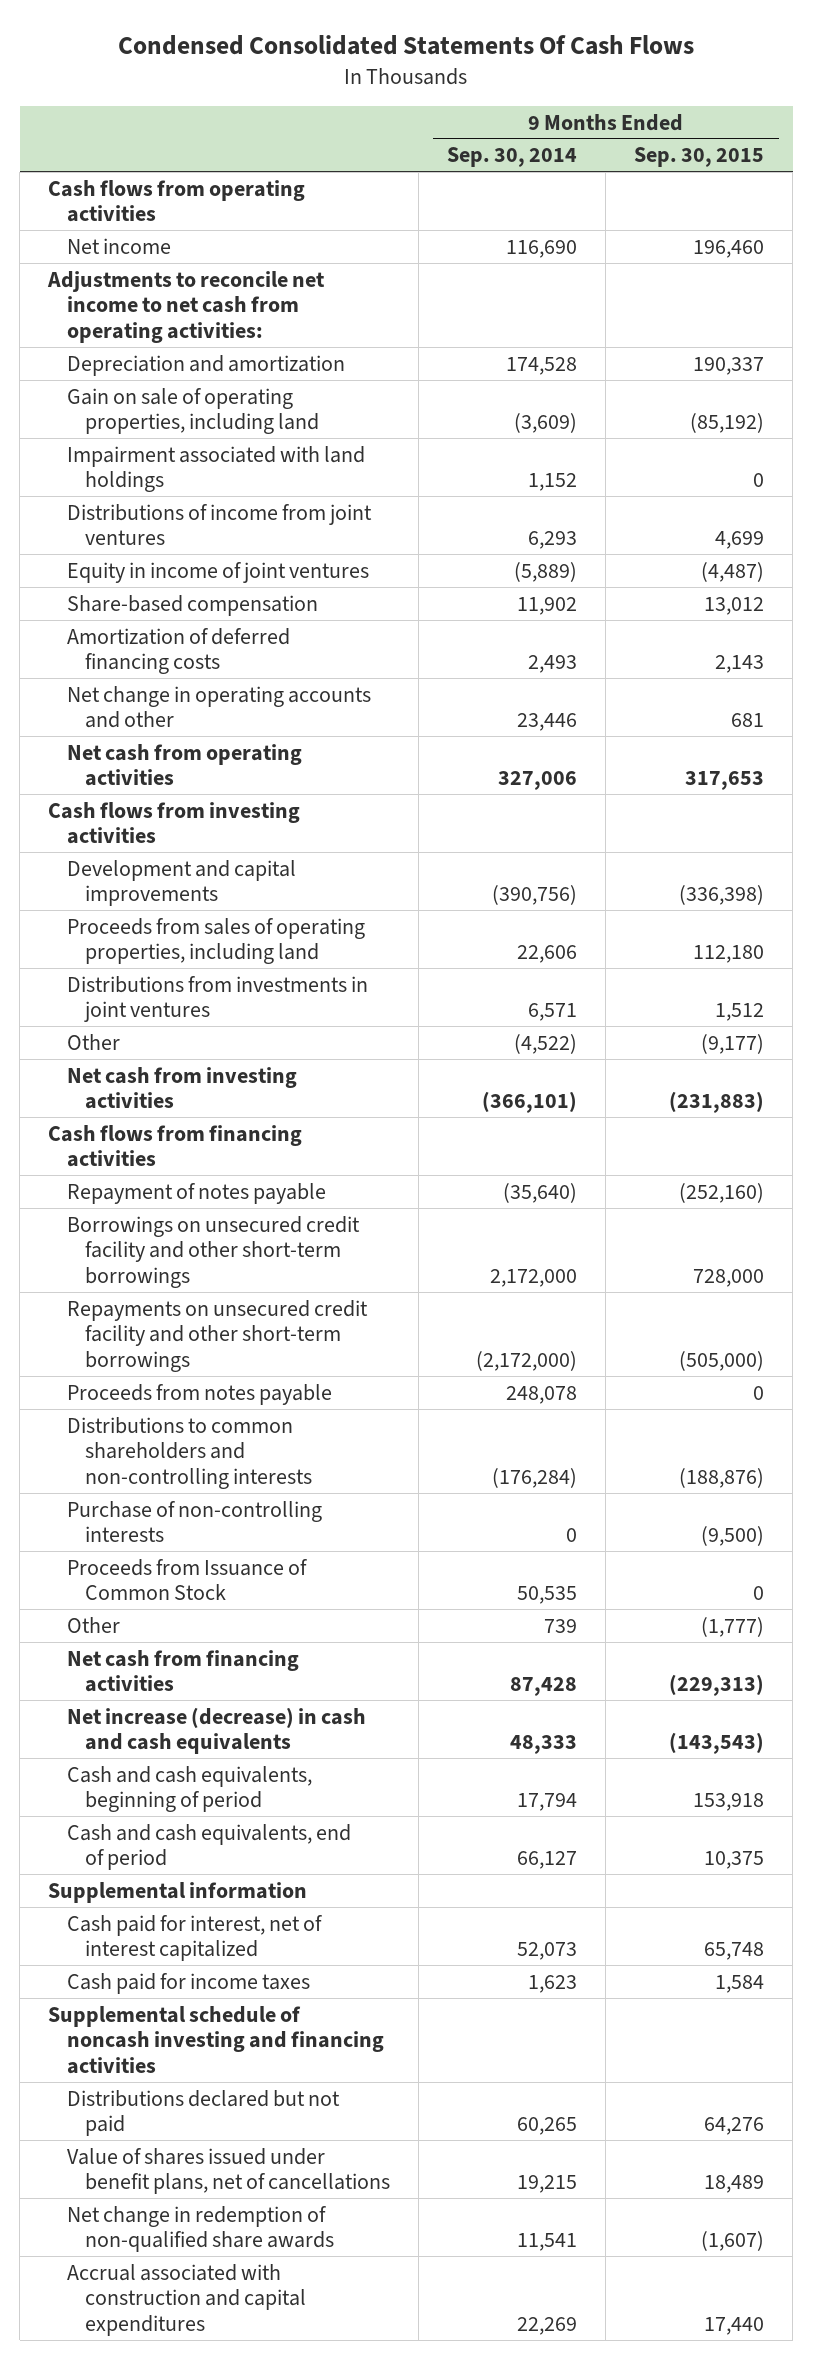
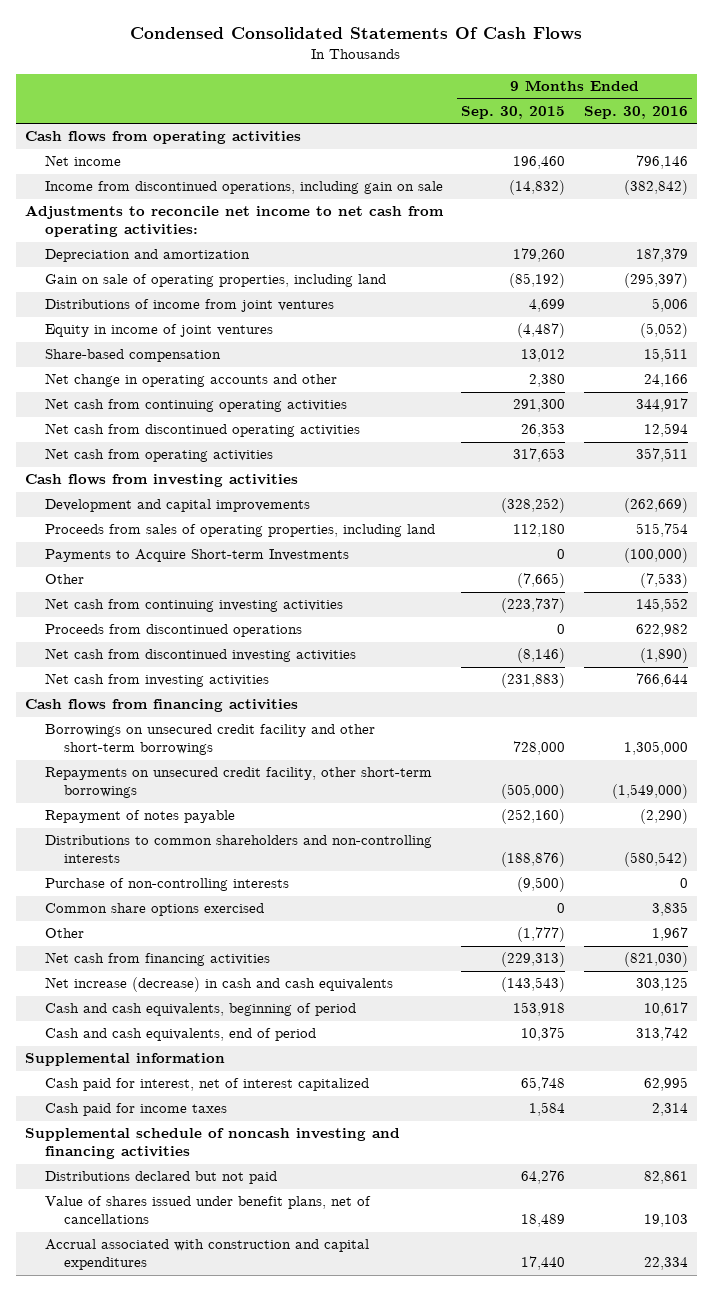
- | 9 Months Ended Sep. 30, 2014 | 9 Months Ended Sep. 30, 2015
+ | 9 Months Ended Sep. 30, 2015 | 9 Months Ended Sep. 30, 2016
+ Income from discontinued operations, including gain on sale | (14,832) | (382,842)
- Depreciation and amortization | 174,528 | 190,337
+ Depreciation and amortization | 179,260 | 187,379
- Impairment associated with land holdings | 1,152 | 0
- Amortization of deferred financing costs | 2,493 | 2,143
- Net change in operating accounts and other | 23,446 | 681
+ Net change in operating accounts and other | 2,380 | 24,166
+ Net cash from continuing operating activities | 291,300 | 344,917
+ Net cash from discontinued operating activities | 26,353 | 12,594
- Development and capital improvements | (390,756) | (336,398)
+ Development and capital improvements | (328,252) | (262,669)
- Distributions from investments in joint ventures | 6,571 | 1,512
- Other | (4,522) | (9,177)
+ Payments to Acquire Short-term Investments | 0 | (100,000)
+ Other | (7,665) | (7,533)
+ Net cash from continuing investing activities | (223,737) | 145,552
+ Proceeds from discontinued operations | 0 | 622,982
+ Net cash from discontinued investing activities | (8,146) | (1,890)
- Repayments on unsecured credit facility and other short-term borrowings | (2,172,000) | (505,000)
- Proceeds from notes payable | 248,078 | 0
+ Repayments on unsecured credit facility, other short-term borrowings | (505,000) | (1,549,000)
moved down: Repayment of notes payable | (252,160) | (2,290)
- Proceeds from Issuance of Common Stock | 50,535 | 0
+ Common share options exercised | 0 | 3,835
- Net change in redemption of non-qualified share awards | 11,541 | (1,607)

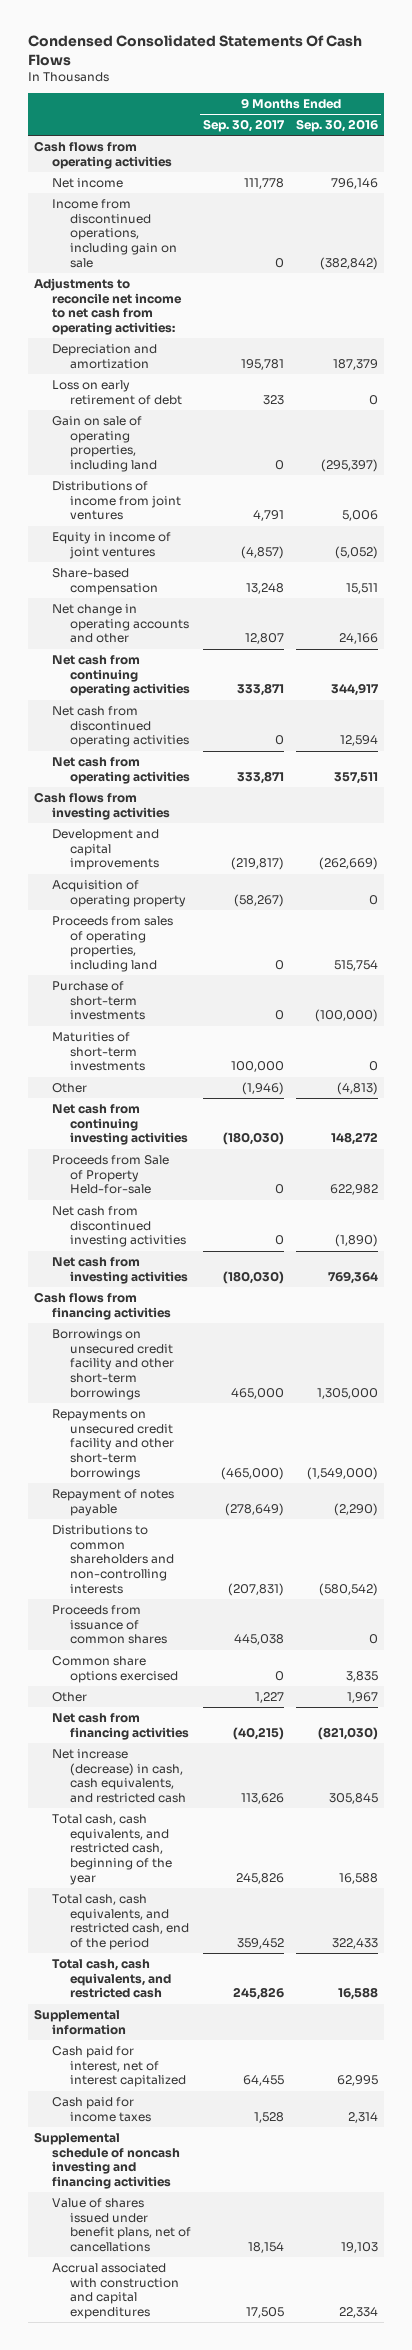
- | 9 Months Ended Sep. 30, 2015 | 9 Months Ended Sep. 30, 2016
+ | 9 Months Ended Sep. 30, 2017 | 9 Months Ended Sep. 30, 2016
+ Loss on early retirement of debt | 323 | 0
+ Acquisition of operating property | (58,267) | 0
- Payments to Acquire Short-term Investments | 0 | (100,000)
- Other | (7,665) | (7,533)
- Net cash from continuing investing activities | (223,737) | 145,552
- Proceeds from discontinued operations | 0 | 622,982
+ Purchase of short-term investments | 0 | (100,000)
+ Maturities of short-term investments | 100,000 | 0
+ Other | (1,946) | (4,813)
+ Net cash from continuing investing activities | (180,030) | 148,272
+ Proceeds from Sale of Property Held-for-sale | 0 | 622,982
- Net cash from investing activities | (231,883) | 766,644
+ Net cash from investing activities | (180,030) | 769,364
- Repayments on unsecured credit facility, other short-term borrowings | (505,000) | (1,549,000)
+ Repayments on unsecured credit facility and other short-term borrowings | (465,000) | (1,549,000)
- Purchase of non-controlling interests | (9,500) | 0
+ Proceeds from issuance of common shares | 445,038 | 0
- Net increase (decrease) in cash and cash equivalents | (143,543) | 303,125
- Cash and cash equivalents, beginning of period | 153,918 | 10,617
- Cash and cash equivalents, end of period | 10,375 | 313,742
+ Net increase (decrease) in cash, cash equivalents, and restricted cash | 113,626 | 305,845
+ Total cash, cash equivalents, and restricted cash, beginning of the year | 245,826 | 16,588
+ Total cash, cash equivalents, and restricted cash, end of the period | 359,452 | 322,433
+ Total cash, cash equivalents, and restricted cash | 245,826 | 16,588
- Distributions declared but not paid | 64,276 | 82,861

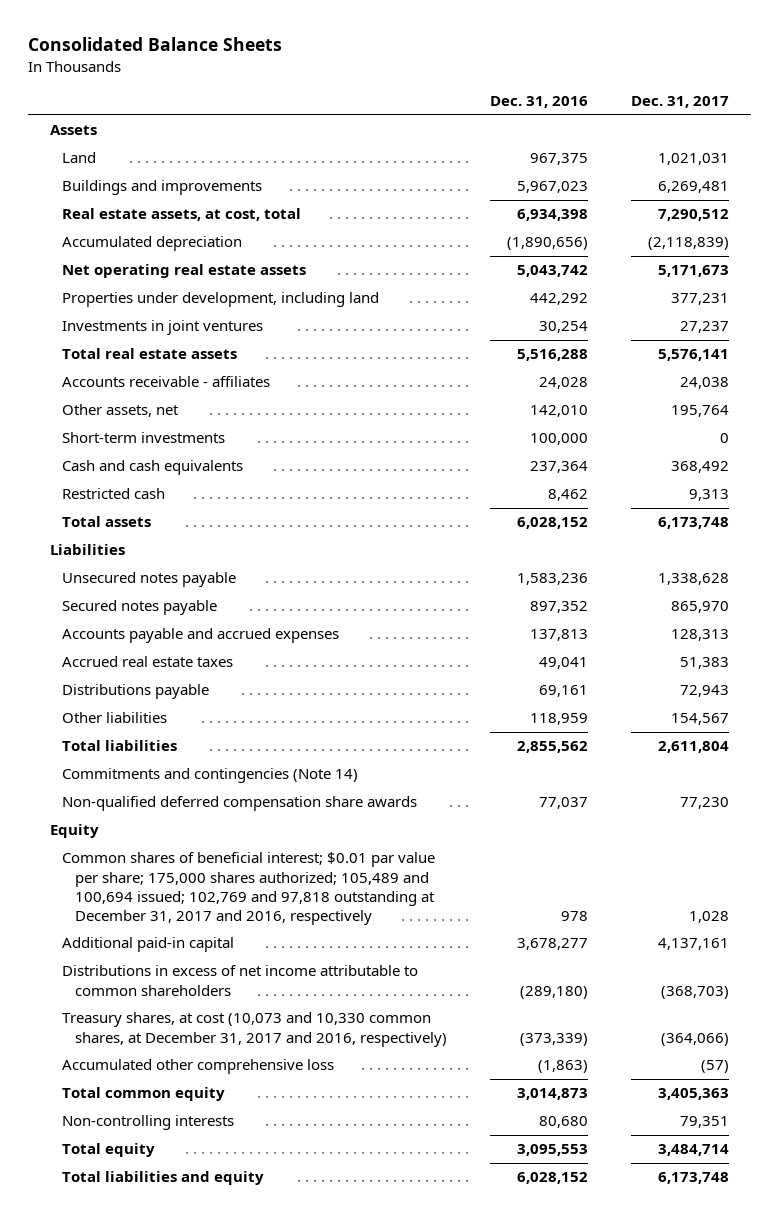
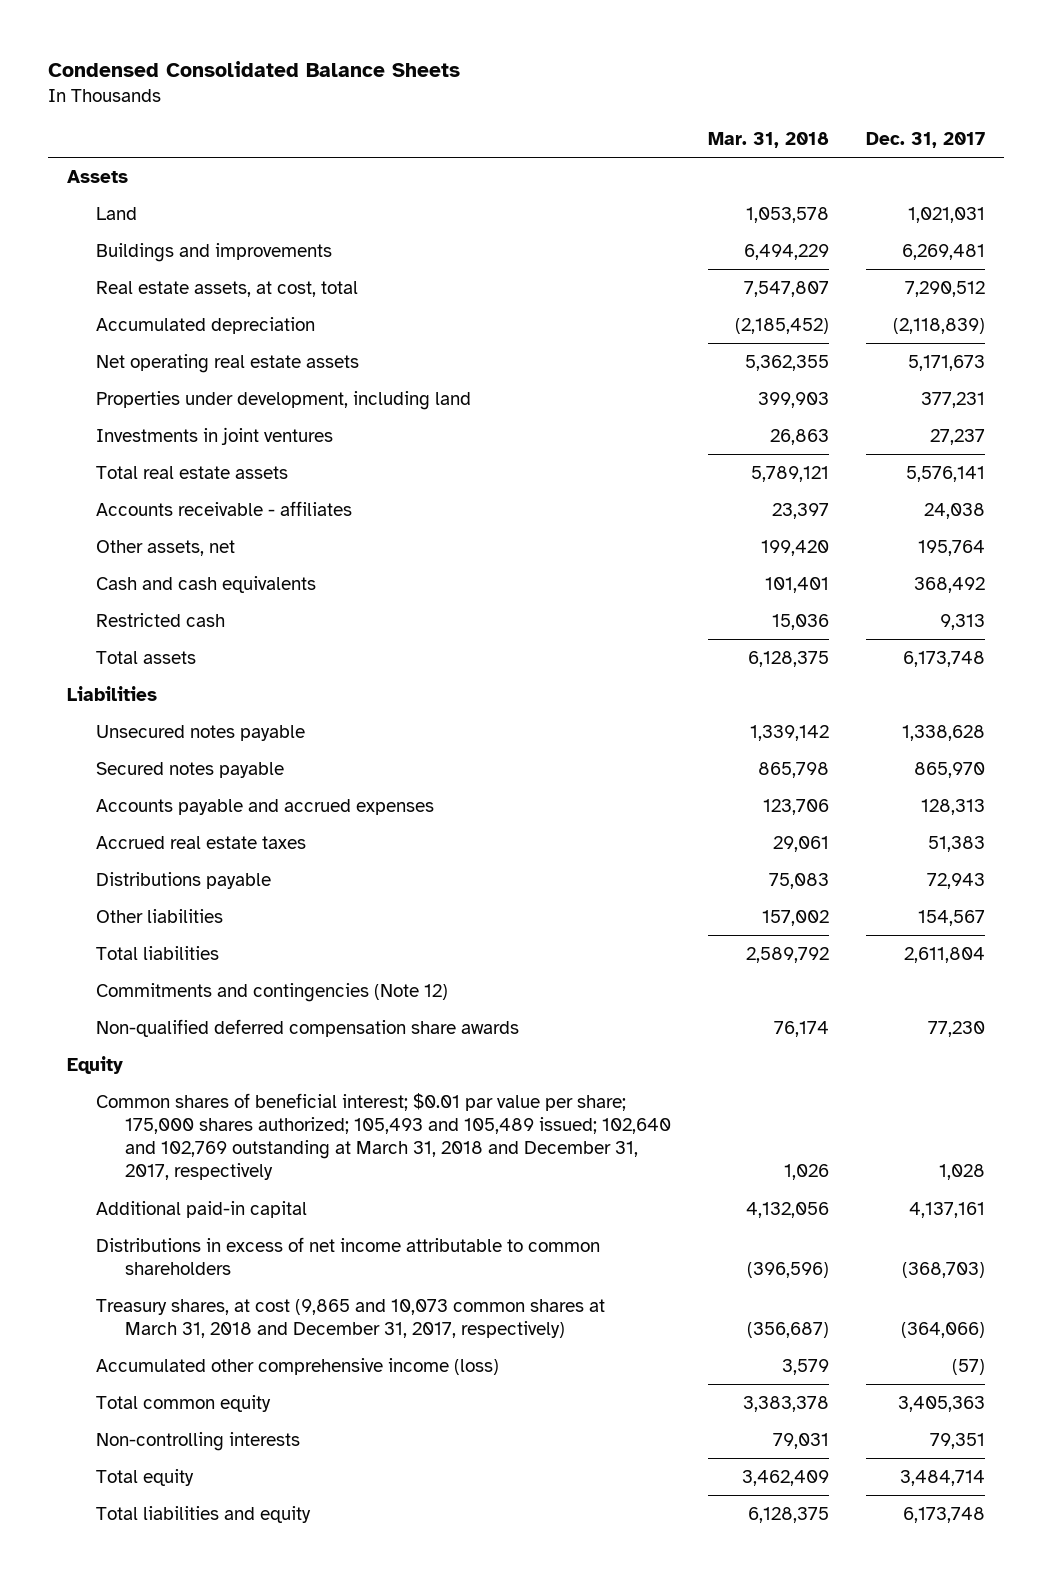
- Consolidated Balance Sheets
+ Condensed Consolidated Balance Sheets
- | Dec. 31, 2016 | Dec. 31, 2017
+ | Mar. 31, 2018 | Dec. 31, 2017
- Short-term investments | 100,000 | 0
- Commitments and contingencies (Note 14)
+ Commitments and contingencies (Note 12)
- Common shares of beneficial interest; $0.01 par value per share; 175,000 shares authorized; 105,489 and 100,694 issued; 102,769 and 97,818 outstanding at December 31, 2017 and 2016, respectively | 978 | 1,028
+ Common shares of beneficial interest; $0.01 par value per share; 175,000 shares authorized; 105,493 and 105,489 issued; 102,640 and 102,769 outstanding at March 31, 2018 and December 31, 2017, respectively | 1,026 | 1,028
- Treasury shares, at cost (10,073 and 10,330 common shares, at December 31, 2017 and 2016, respectively) | (373,339) | (364,066)
- Accumulated other comprehensive loss | (1,863) | (57)
+ Treasury shares, at cost (9,865 and 10,073 common shares at March 31, 2018 and December 31, 2017, respectively) | (356,687) | (364,066)
+ Accumulated other comprehensive income (loss) | 3,579 | (57)

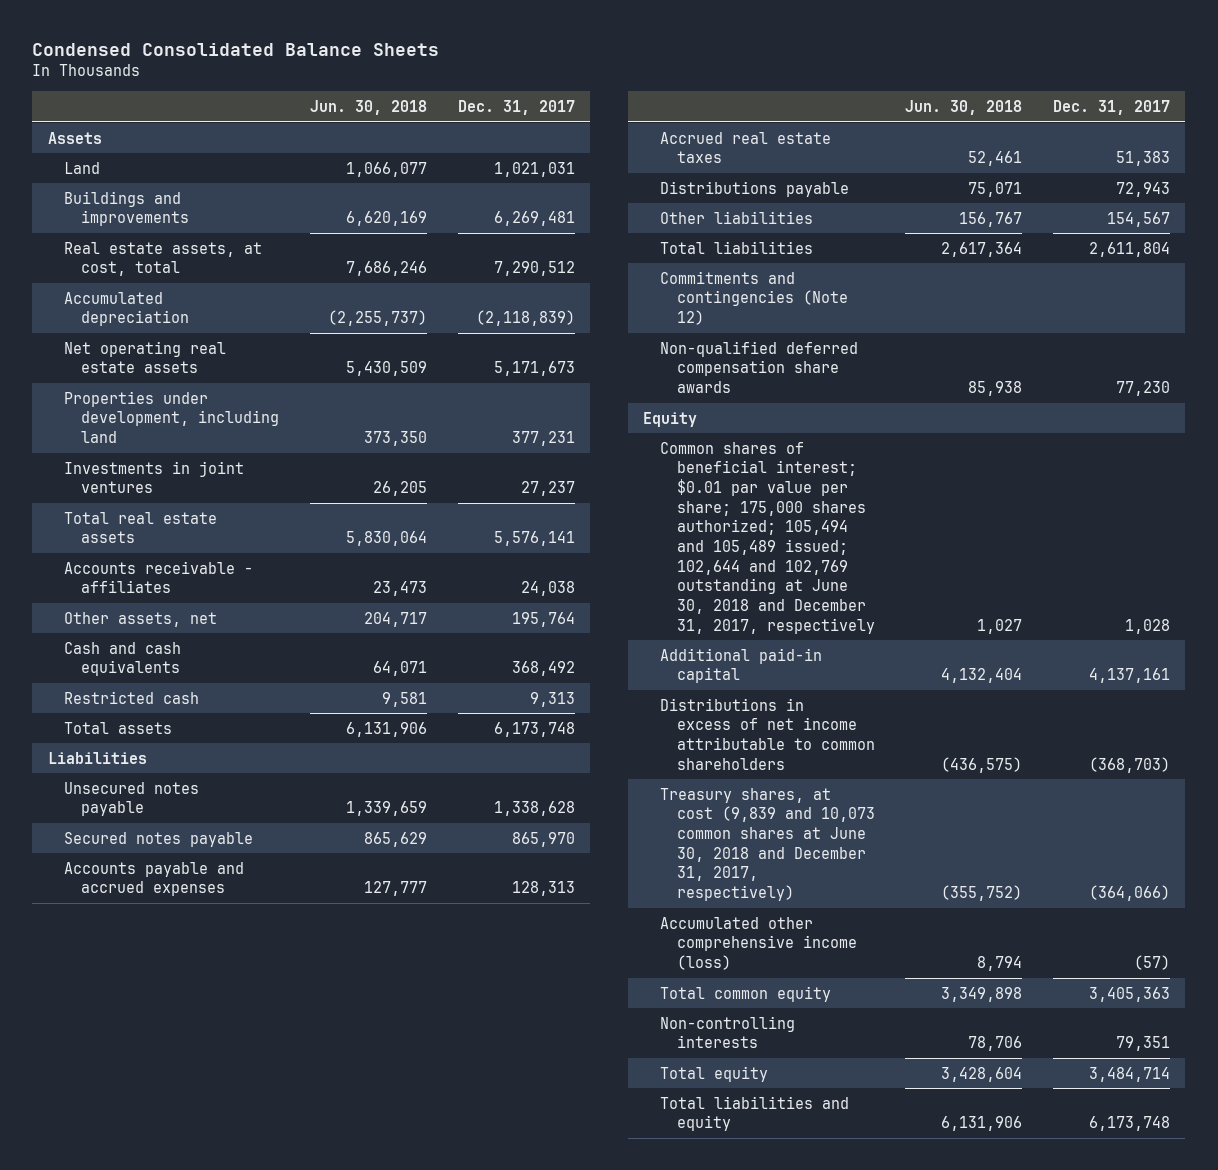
- | Mar. 31, 2018 | Dec. 31, 2017
+ | Jun. 30, 2018 | Dec. 31, 2017
- Common shares of beneficial interest; $0.01 par value per share; 175,000 shares authorized; 105,493 and 105,489 issued; 102,640 and 102,769 outstanding at March 31, 2018 and December 31, 2017, respectively | 1,026 | 1,028
+ Common shares of beneficial interest; $0.01 par value per share; 175,000 shares authorized; 105,494 and 105,489 issued; 102,644 and 102,769 outstanding at June 30, 2018 and December 31, 2017, respectively | 1,027 | 1,028
- Treasury shares, at cost (9,865 and 10,073 common shares at March 31, 2018 and December 31, 2017, respectively) | (356,687) | (364,066)
+ Treasury shares, at cost (9,839 and 10,073 common shares at June 30, 2018 and December 31, 2017, respectively) | (355,752) | (364,066)

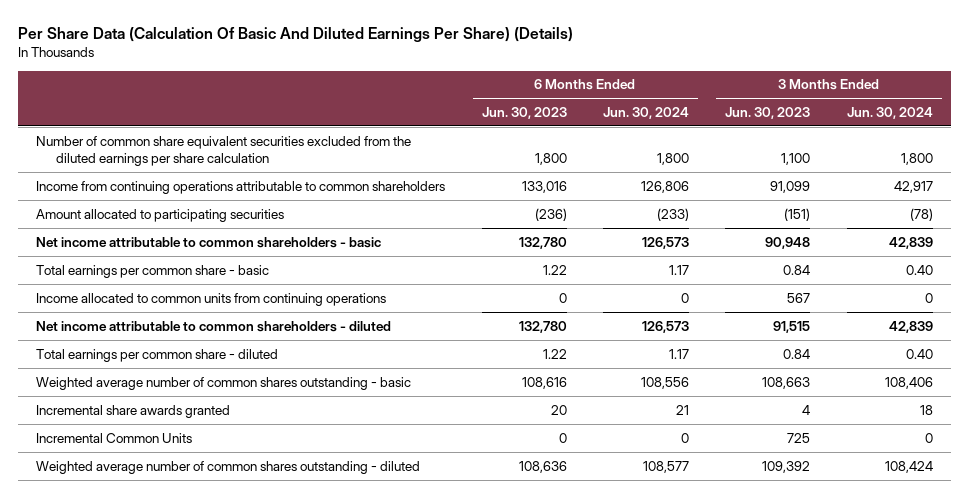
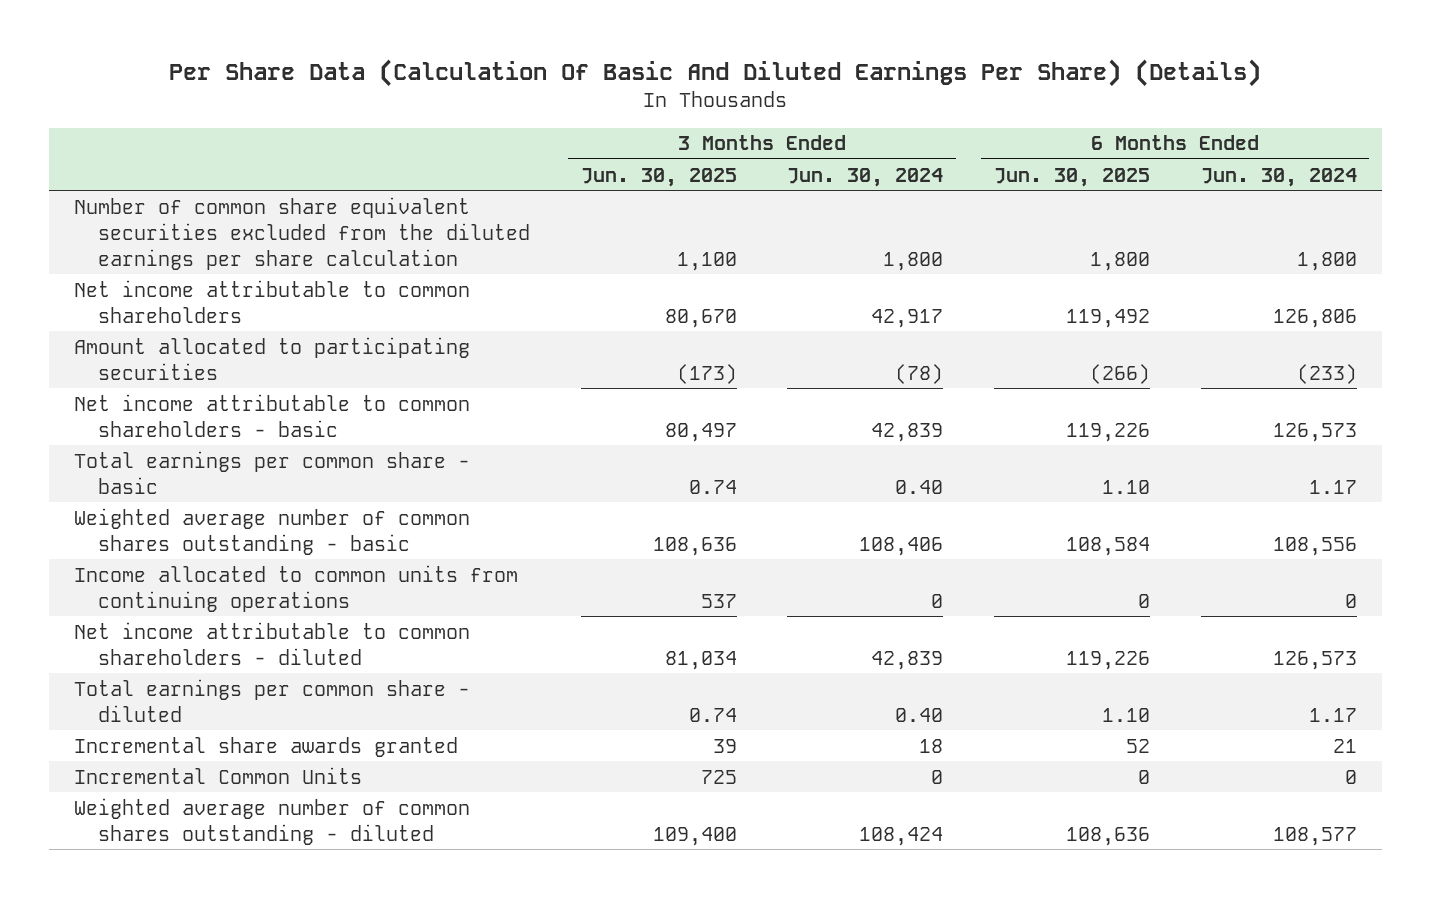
- | 6 Months Ended Jun. 30, 2023 | 6 Months Ended Jun. 30, 2024 | 3 Months Ended Jun. 30, 2023 | 3 Months Ended Jun. 30, 2024
+ | 3 Months Ended Jun. 30, 2025 | 3 Months Ended Jun. 30, 2024 | 6 Months Ended Jun. 30, 2025 | 6 Months Ended Jun. 30, 2024
- Income from continuing operations attributable to common shareholders | 133,016 | 126,806 | 91,099 | 42,917
+ Net income attributable to common shareholders | 80,670 | 42,917 | 119,492 | 126,806
moved up: Weighted average number of common shares outstanding - basic | 108,636 | 108,406 | 108,584 | 108,556

